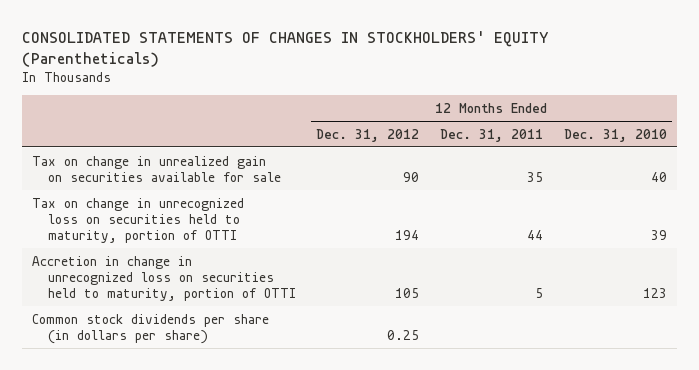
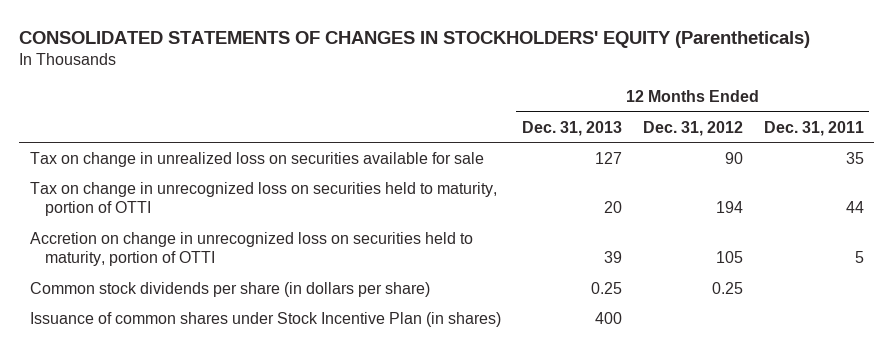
- | 12 Months Ended Dec. 31, 2012 | 12 Months Ended Dec. 31, 2011 | 12 Months Ended Dec. 31, 2010
+ | 12 Months Ended Dec. 31, 2013 | 12 Months Ended Dec. 31, 2012 | 12 Months Ended Dec. 31, 2011
- Tax on change in unrealized gain on securities available for sale | 90 | 35 | 40
+ Tax on change in unrealized loss on securities available for sale | 127 | 90 | 35
- Accretion in change in unrecognized loss on securities held to maturity, portion of OTTI | 105 | 5 | 123
+ Accretion on change in unrecognized loss on securities held to maturity, portion of OTTI | 39 | 105 | 5
+ Issuance of common shares under Stock Incentive Plan (in shares) | 400 | |

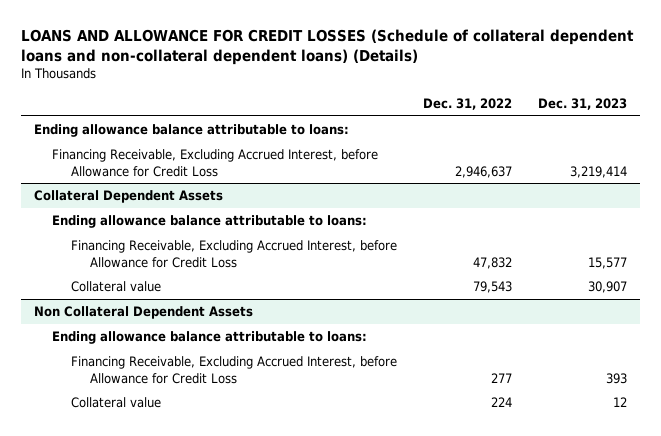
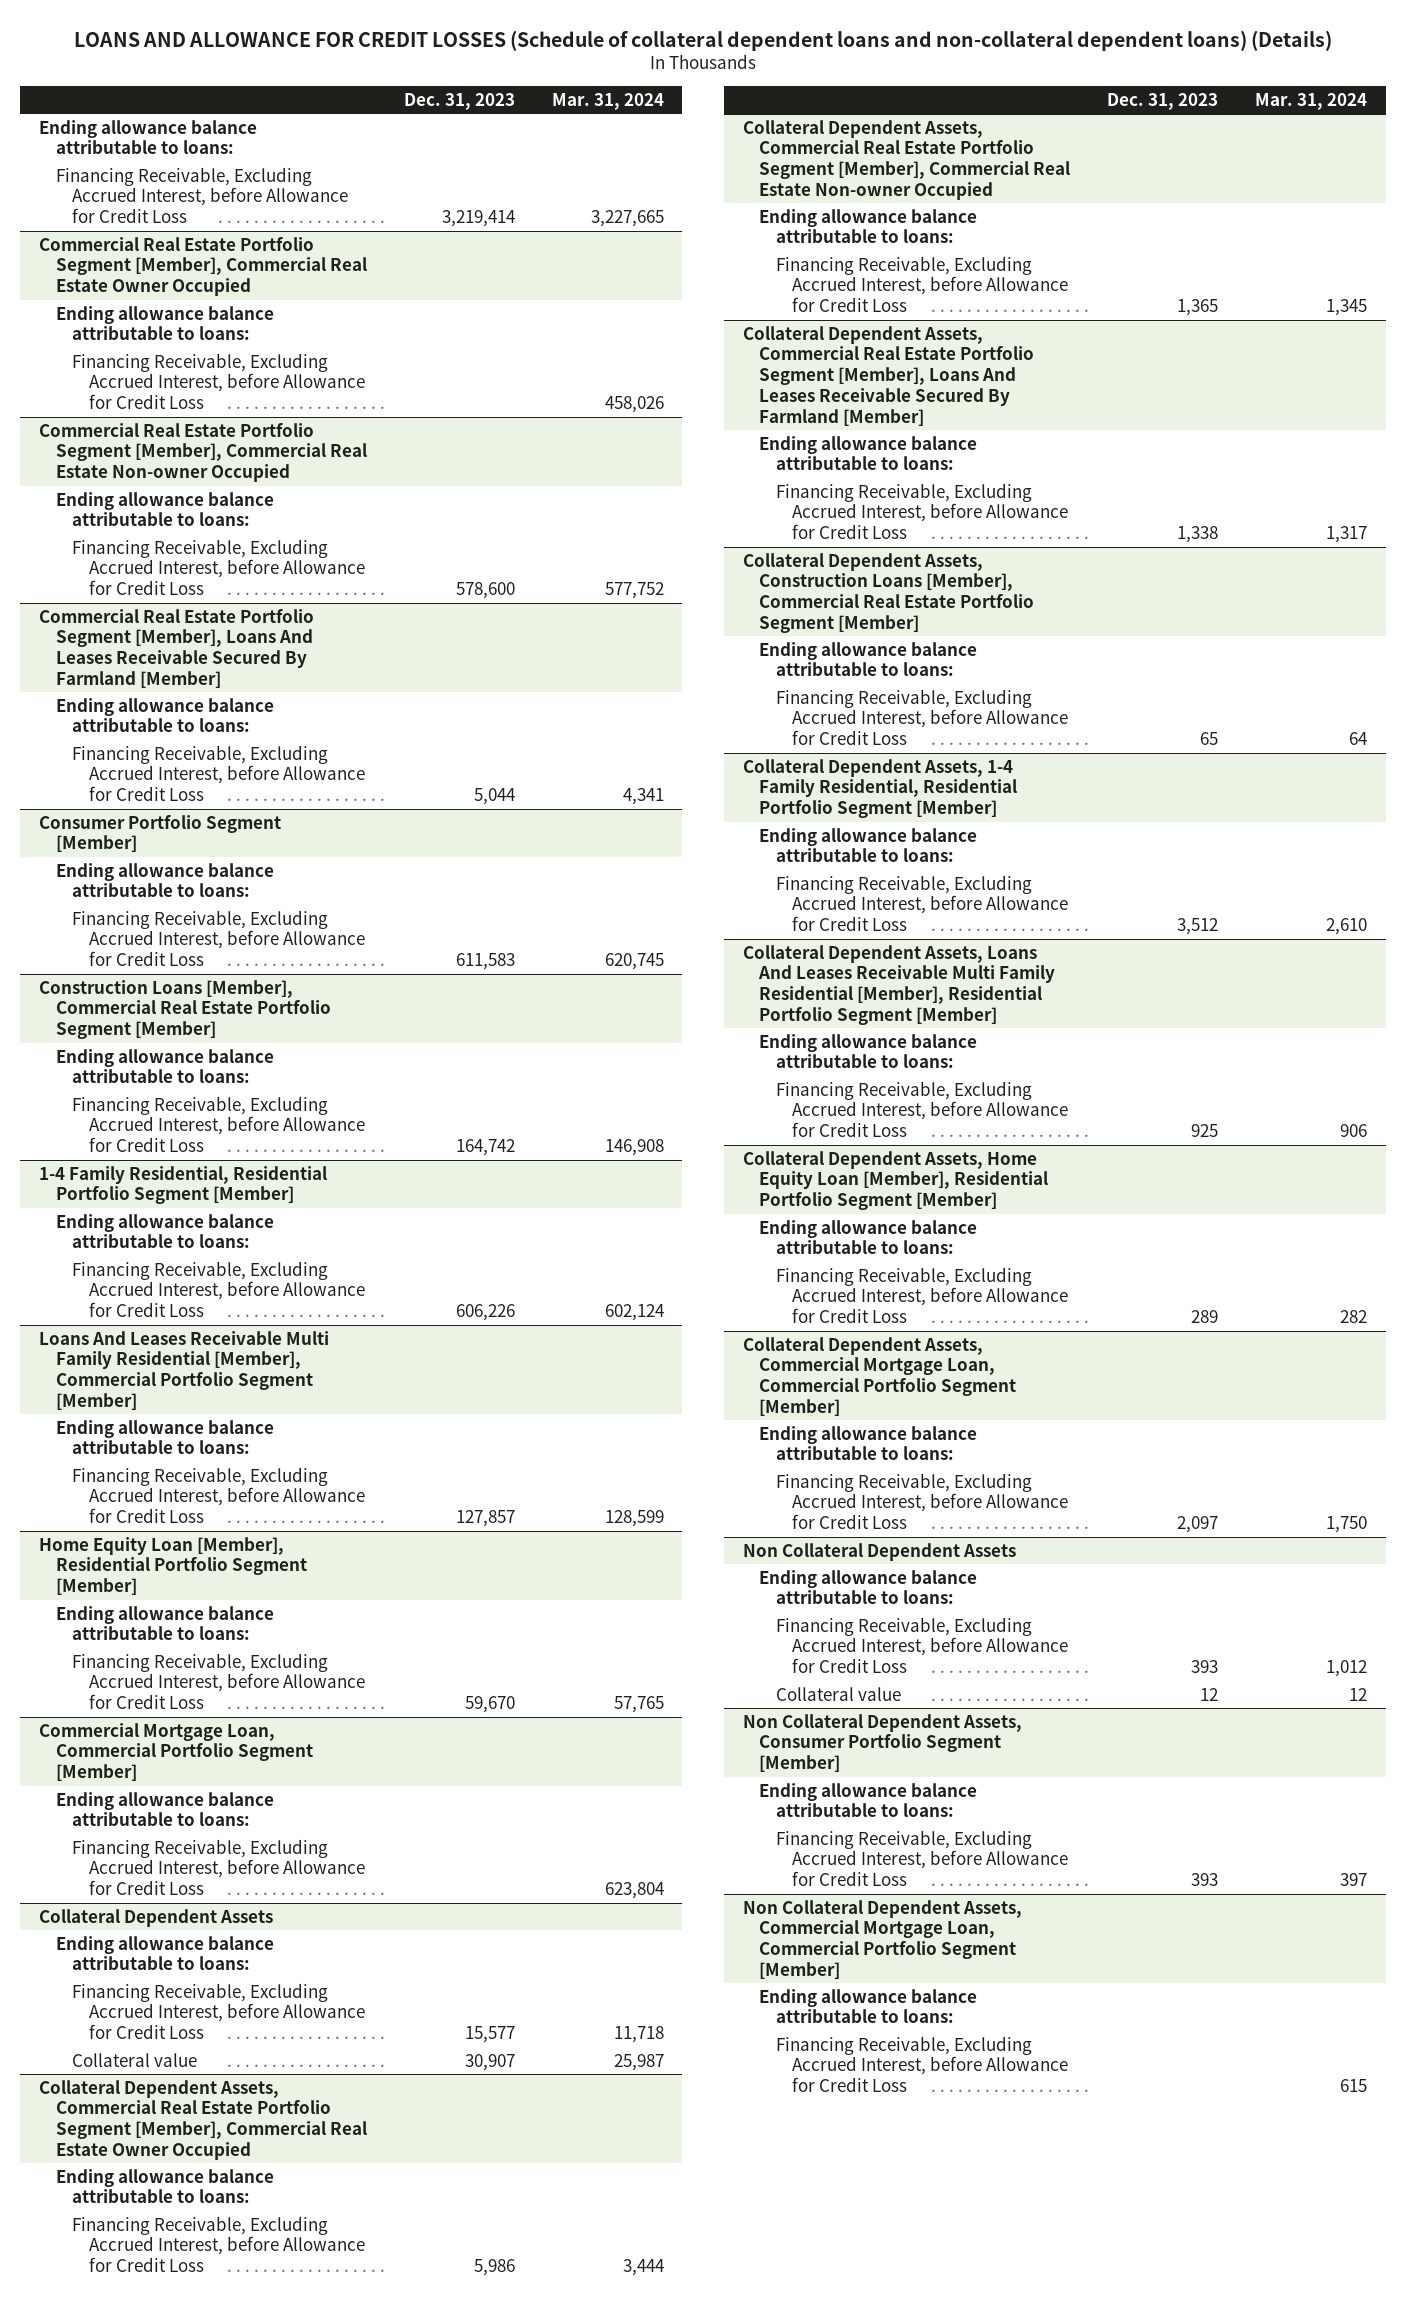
- | Dec. 31, 2022 | Dec. 31, 2023
+ | Dec. 31, 2023 | Mar. 31, 2024
+ Commercial Real Estate Portfolio Segment [Member], Commercial Real Estate Owner Occupied
+ Ending allowance balance attributable to loans:
+ Financing Receivable, Excluding Accrued Interest, before Allowance for Credit Loss | | 458,026
+ Commercial Real Estate Portfolio Segment [Member], Commercial Real Estate Non-owner Occupied
+ Ending allowance balance attributable to loans:
+ Financing Receivable, Excluding Accrued Interest, before Allowance for Credit Loss | 578,600 | 577,752
+ Commercial Real Estate Portfolio Segment [Member], Loans And Leases Receivable Secured By Farmland [Member]
+ Ending allowance balance attributable to loans:
+ Financing Receivable, Excluding Accrued Interest, before Allowance for Credit Loss | 5,044 | 4,341
+ Consumer Portfolio Segment [Member]
+ Ending allowance balance attributable to loans:
+ Financing Receivable, Excluding Accrued Interest, before Allowance for Credit Loss | 611,583 | 620,745
+ Construction Loans [Member], Commercial Real Estate Portfolio Segment [Member]
+ Ending allowance balance attributable to loans:
+ Financing Receivable, Excluding Accrued Interest, before Allowance for Credit Loss | 164,742 | 146,908
+ 1-4 Family Residential, Residential Portfolio Segment [Member]
+ Ending allowance balance attributable to loans:
+ Financing Receivable, Excluding Accrued Interest, before Allowance for Credit Loss | 606,226 | 602,124
+ Loans And Leases Receivable Multi Family Residential [Member], Commercial Portfolio Segment [Member]
+ Ending allowance balance attributable to loans:
+ Financing Receivable, Excluding Accrued Interest, before Allowance for Credit Loss | 127,857 | 128,599
+ Home Equity Loan [Member], Residential Portfolio Segment [Member]
+ Ending allowance balance attributable to loans:
+ Financing Receivable, Excluding Accrued Interest, before Allowance for Credit Loss | 59,670 | 57,765
+ Commercial Mortgage Loan, Commercial Portfolio Segment [Member]
+ Ending allowance balance attributable to loans:
+ Financing Receivable, Excluding Accrued Interest, before Allowance for Credit Loss | | 623,804
+ Collateral Dependent Assets, Commercial Real Estate Portfolio Segment [Member], Commercial Real Estate Owner Occupied
+ Ending allowance balance attributable to loans:
+ Financing Receivable, Excluding Accrued Interest, before Allowance for Credit Loss | 5,986 | 3,444
+ Collateral Dependent Assets, Commercial Real Estate Portfolio Segment [Member], Commercial Real Estate Non-owner Occupied
+ Ending allowance balance attributable to loans:
+ Financing Receivable, Excluding Accrued Interest, before Allowance for Credit Loss | 1,365 | 1,345
+ Collateral Dependent Assets, Commercial Real Estate Portfolio Segment [Member], Loans And Leases Receivable Secured By Farmland [Member]
+ Ending allowance balance attributable to loans:
+ Financing Receivable, Excluding Accrued Interest, before Allowance for Credit Loss | 1,338 | 1,317
+ Collateral Dependent Assets, Construction Loans [Member], Commercial Real Estate Portfolio Segment [Member]
+ Ending allowance balance attributable to loans:
+ Financing Receivable, Excluding Accrued Interest, before Allowance for Credit Loss | 65 | 64
+ Collateral Dependent Assets, 1-4 Family Residential, Residential Portfolio Segment [Member]
+ Ending allowance balance attributable to loans:
+ Financing Receivable, Excluding Accrued Interest, before Allowance for Credit Loss | 3,512 | 2,610
+ Collateral Dependent Assets, Loans And Leases Receivable Multi Family Residential [Member], Residential Portfolio Segment [Member]
+ Ending allowance balance attributable to loans:
+ Financing Receivable, Excluding Accrued Interest, before Allowance for Credit Loss | 925 | 906
+ Collateral Dependent Assets, Home Equity Loan [Member], Residential Portfolio Segment [Member]
+ Ending allowance balance attributable to loans:
+ Financing Receivable, Excluding Accrued Interest, before Allowance for Credit Loss | 289 | 282
+ Collateral Dependent Assets, Commercial Mortgage Loan, Commercial Portfolio Segment [Member]
+ Ending allowance balance attributable to loans:
+ Financing Receivable, Excluding Accrued Interest, before Allowance for Credit Loss | 2,097 | 1,750
+ Non Collateral Dependent Assets, Consumer Portfolio Segment [Member]
+ Ending allowance balance attributable to loans:
+ Financing Receivable, Excluding Accrued Interest, before Allowance for Credit Loss | 393 | 397
+ Non Collateral Dependent Assets, Commercial Mortgage Loan, Commercial Portfolio Segment [Member]
+ Ending allowance balance attributable to loans:
+ Financing Receivable, Excluding Accrued Interest, before Allowance for Credit Loss | | 615

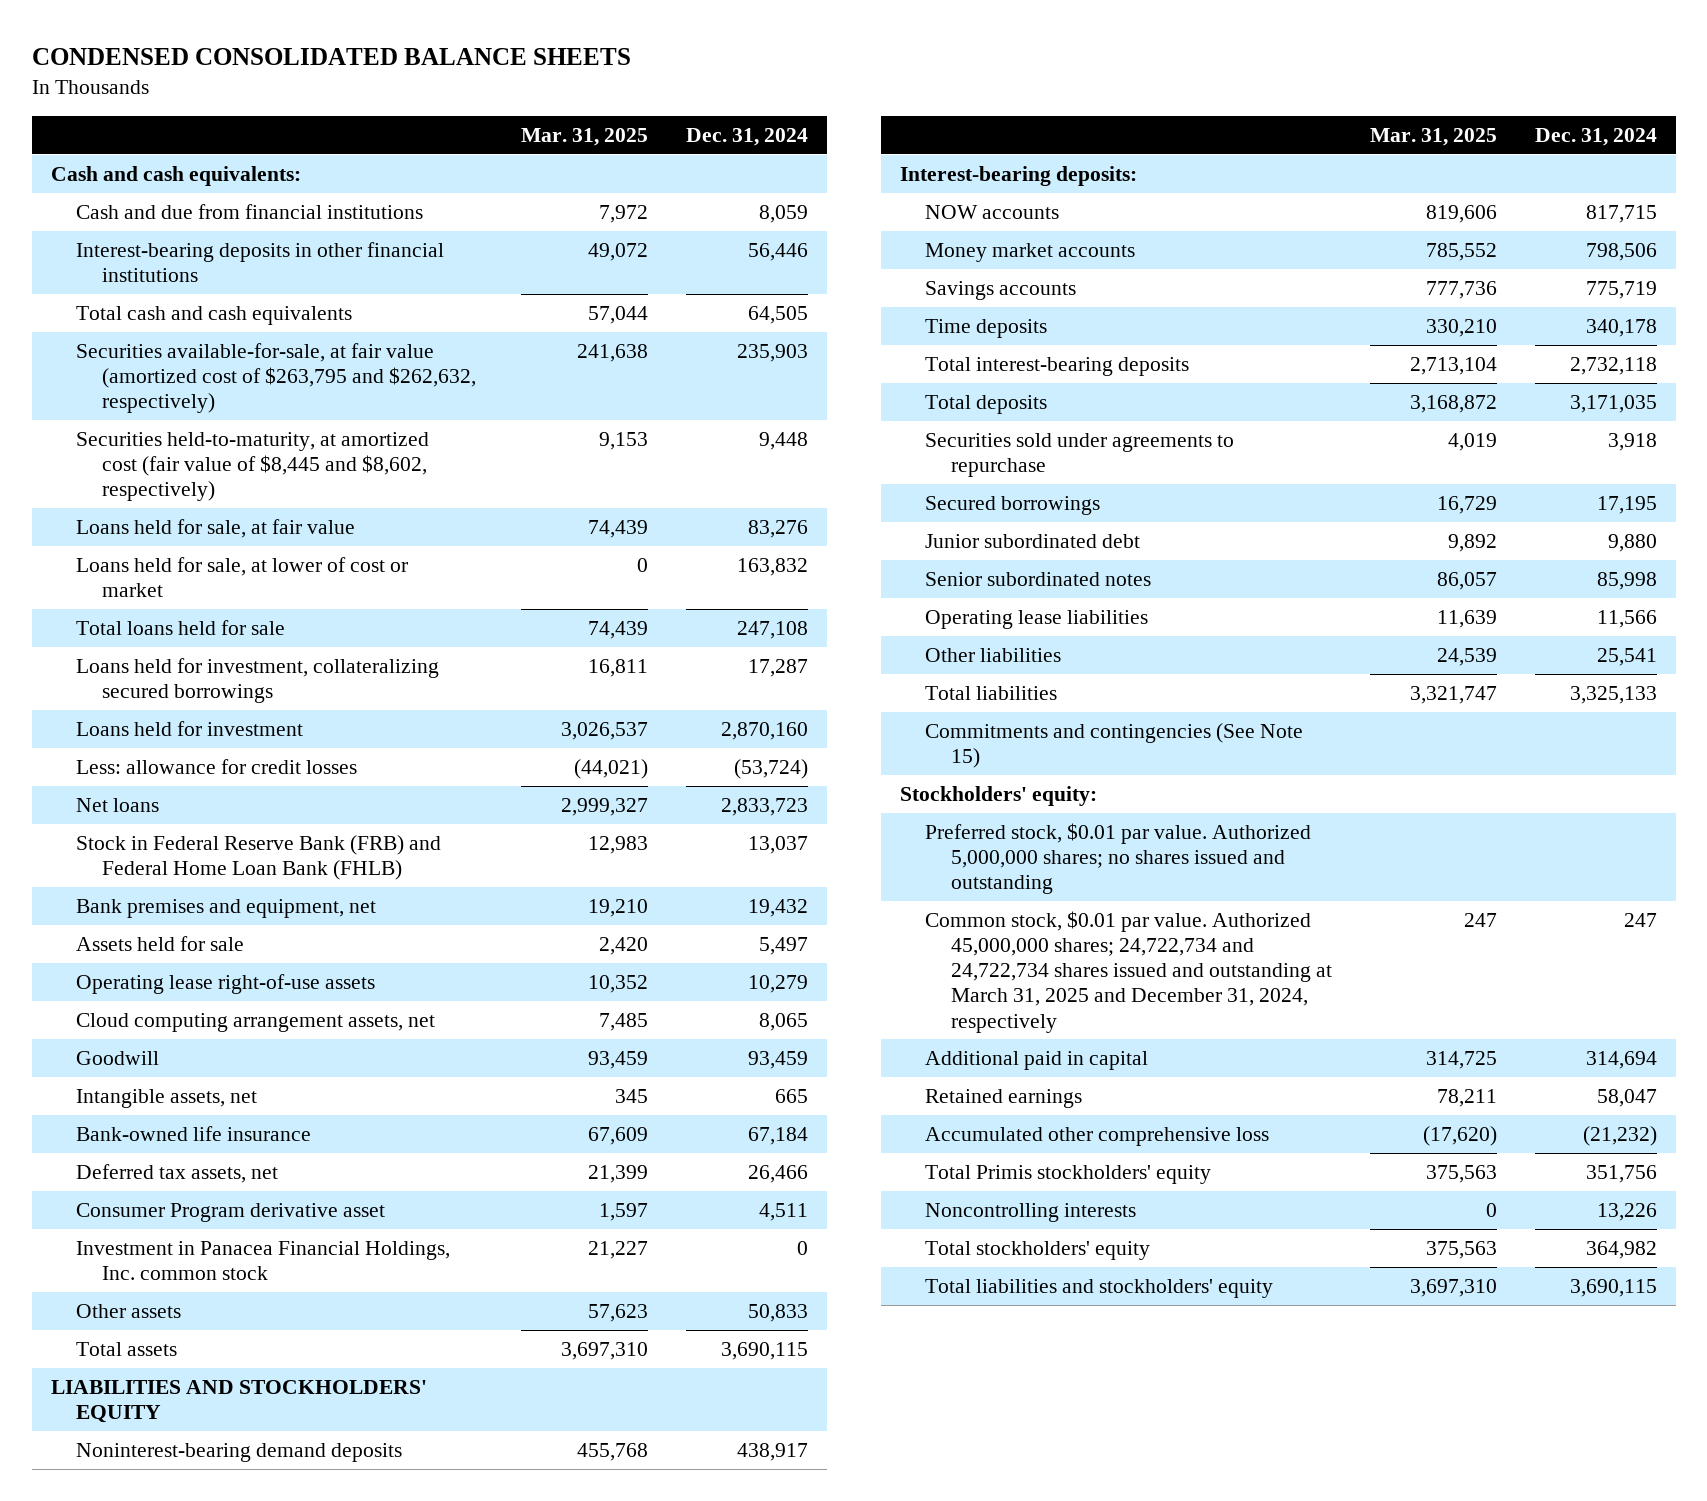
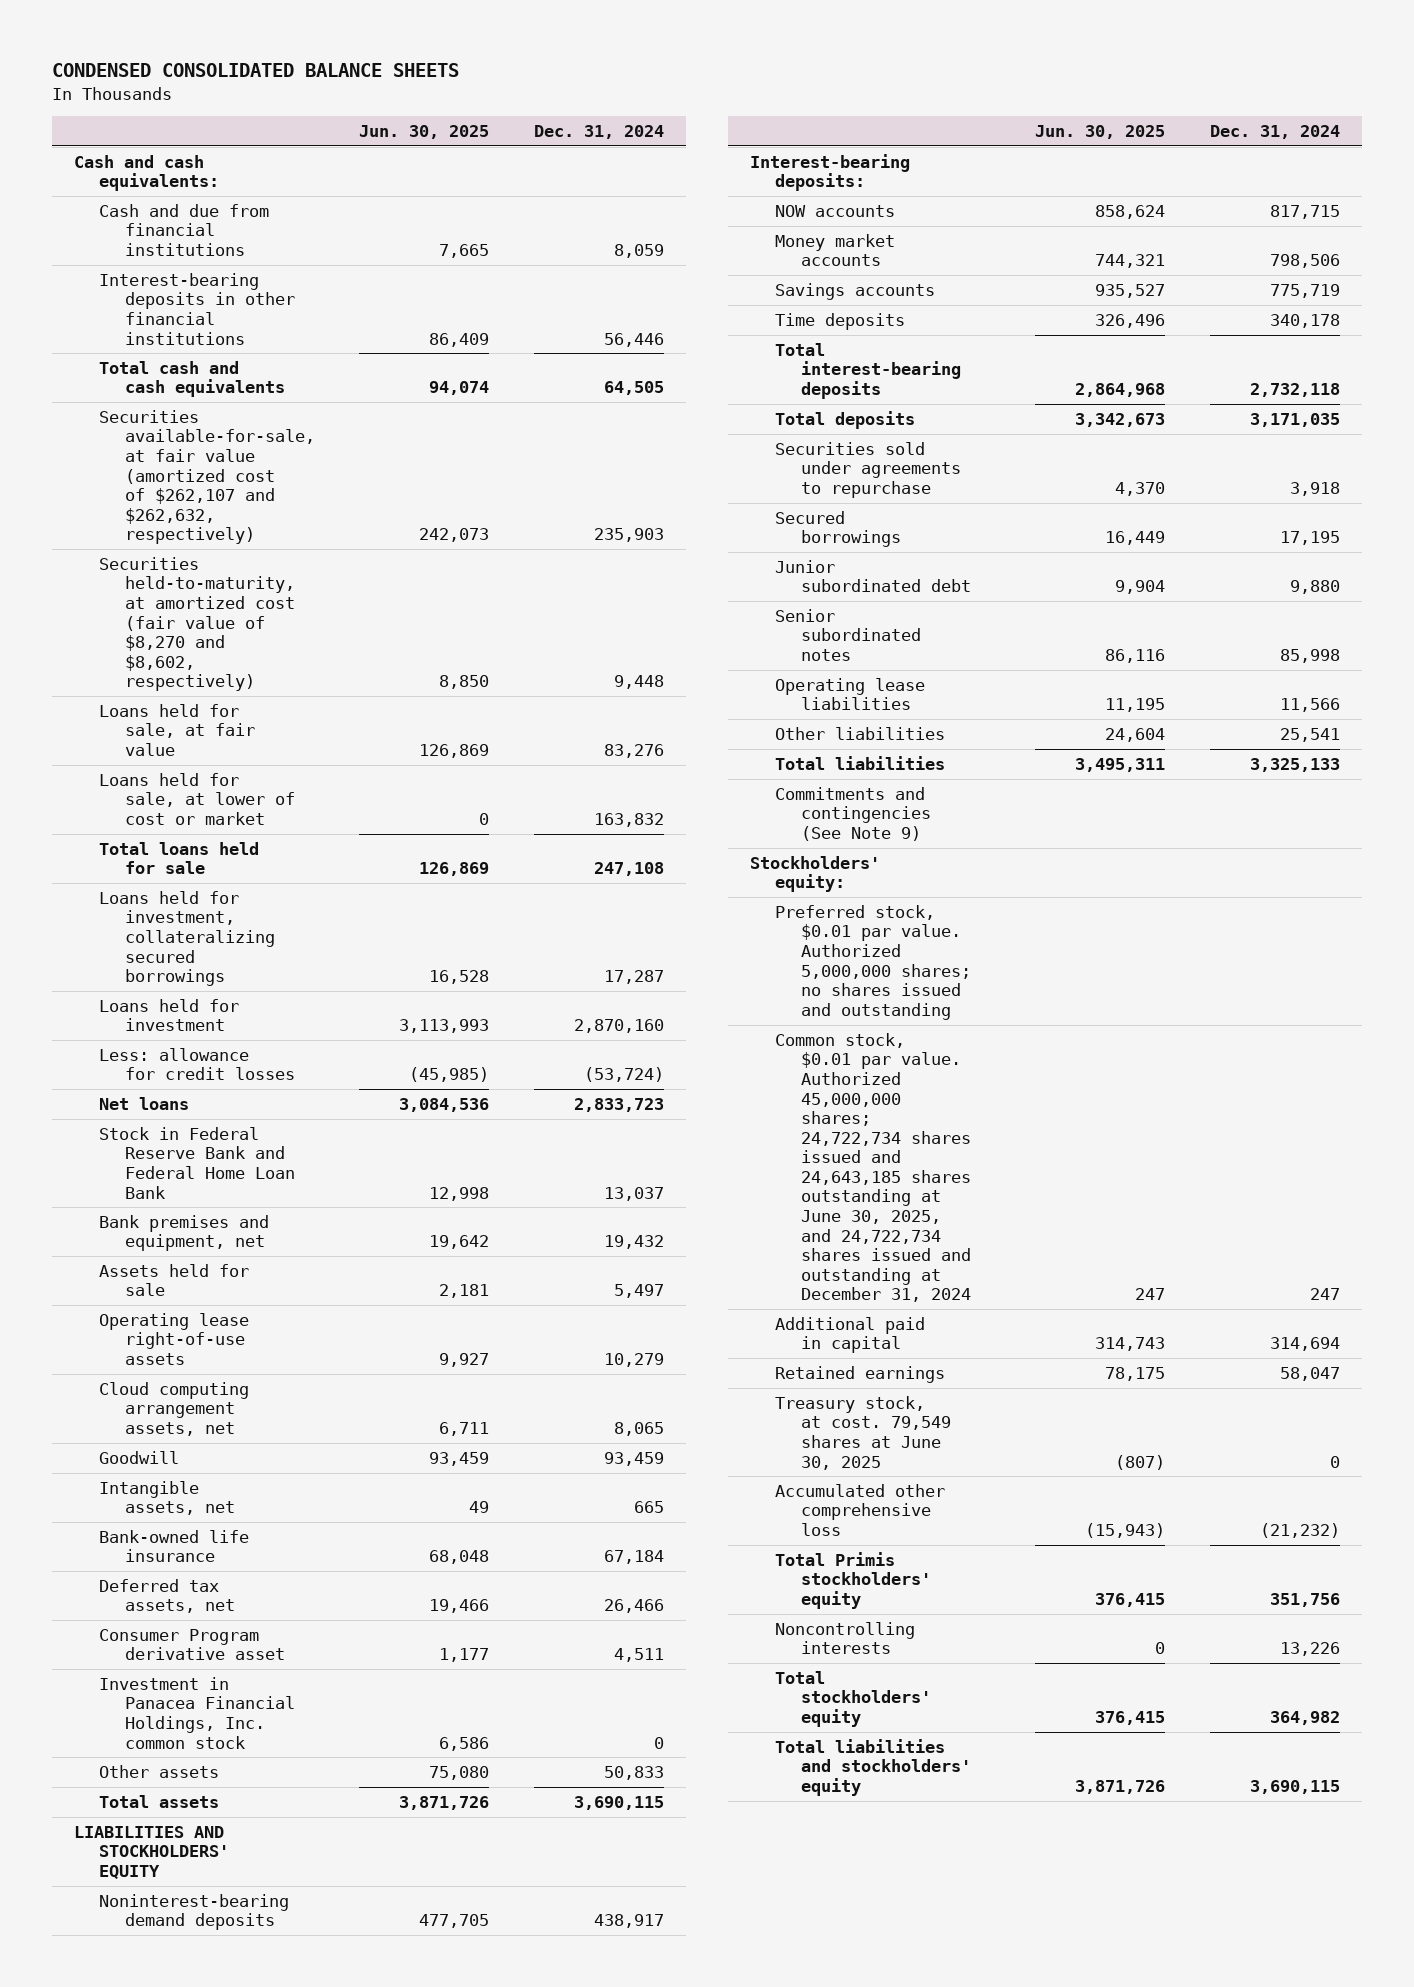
- | Mar. 31, 2025 | Dec. 31, 2024
+ | Jun. 30, 2025 | Dec. 31, 2024
- Securities available-for-sale, at fair value (amortized cost of $263,795 and $262,632, respectively) | 241,638 | 235,903
- Securities held-to-maturity, at amortized cost (fair value of $8,445 and $8,602, respectively) | 9,153 | 9,448
+ Securities available-for-sale, at fair value (amortized cost of $262,107 and $262,632, respectively) | 242,073 | 235,903
+ Securities held-to-maturity, at amortized cost (fair value of $8,270 and $8,602, respectively) | 8,850 | 9,448
- Stock in Federal Reserve Bank (FRB) and Federal Home Loan Bank (FHLB) | 12,983 | 13,037
+ Stock in Federal Reserve Bank and Federal Home Loan Bank | 12,998 | 13,037
- Commitments and contingencies (See Note 15)
+ Commitments and contingencies (See Note 9)
- Common stock, $0.01 par value. Authorized 45,000,000 shares; 24,722,734 and 24,722,734 shares issued and outstanding at March 31, 2025 and December 31, 2024, respectively | 247 | 247
+ Common stock, $0.01 par value. Authorized 45,000,000 shares; 24,722,734 shares issued and 24,643,185 shares outstanding at June 30, 2025, and 24,722,734 shares issued and outstanding at December 31, 2024 | 247 | 247
+ Treasury stock, at cost. 79,549 shares at June 30, 2025 | (807) | 0

